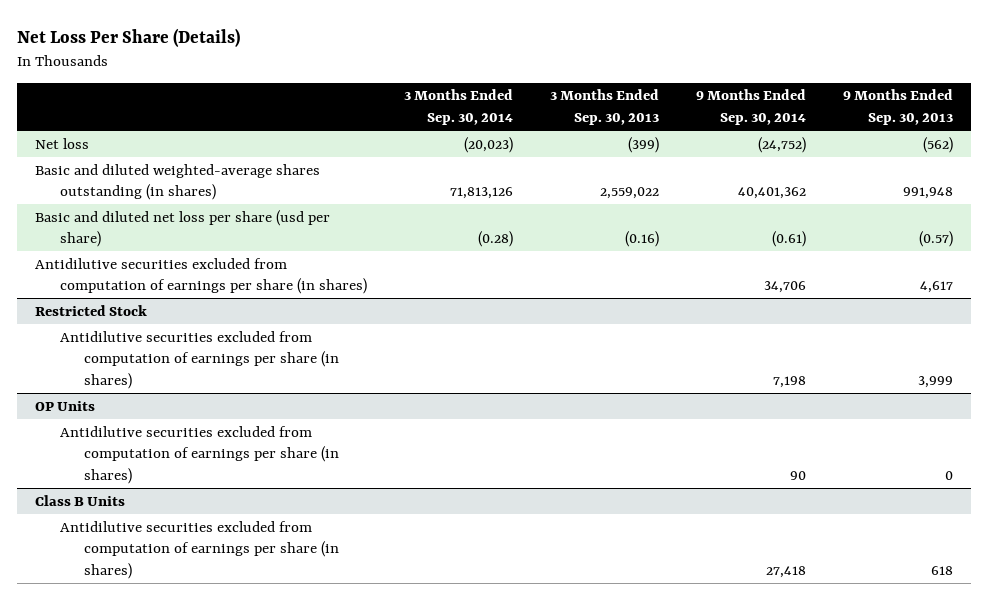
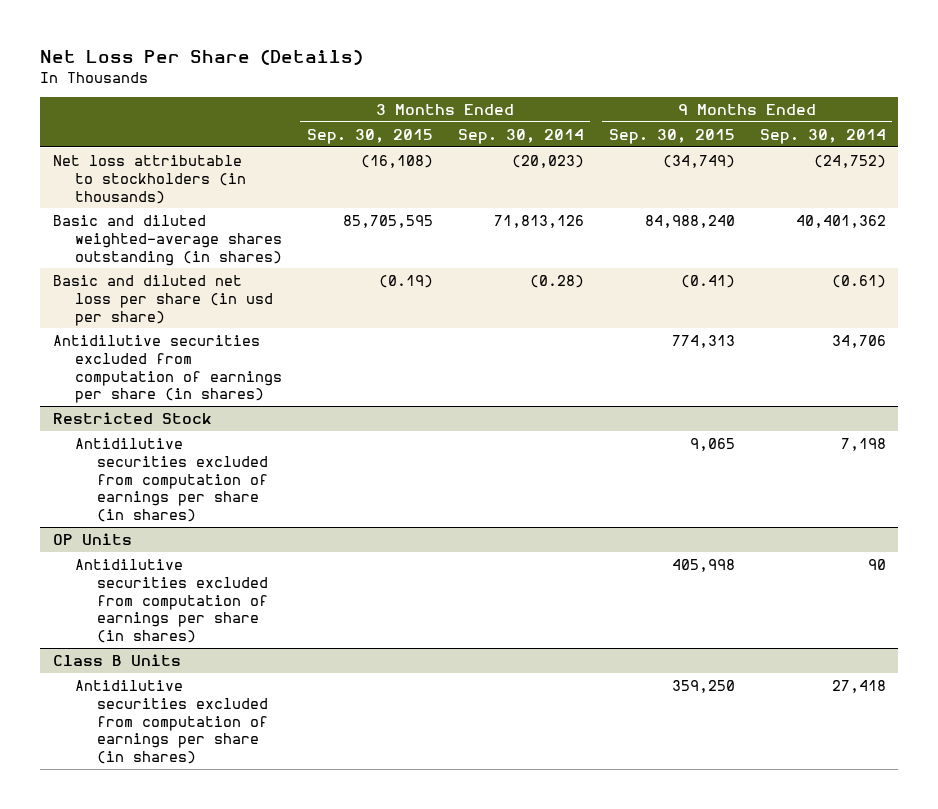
- | 3 Months Ended Sep. 30, 2014 | 3 Months Ended Sep. 30, 2013 | 9 Months Ended Sep. 30, 2014 | 9 Months Ended Sep. 30, 2013
+ | 3 Months Ended Sep. 30, 2015 | 3 Months Ended Sep. 30, 2014 | 9 Months Ended Sep. 30, 2015 | 9 Months Ended Sep. 30, 2014
- Net loss | (20,023) | (399) | (24,752) | (562)
+ Net loss attributable to stockholders (in thousands) | (16,108) | (20,023) | (34,749) | (24,752)
- Basic and diluted net loss per share (usd per share) | (0.28) | (0.16) | (0.61) | (0.57)
+ Basic and diluted net loss per share (in usd per share) | (0.19) | (0.28) | (0.41) | (0.61)

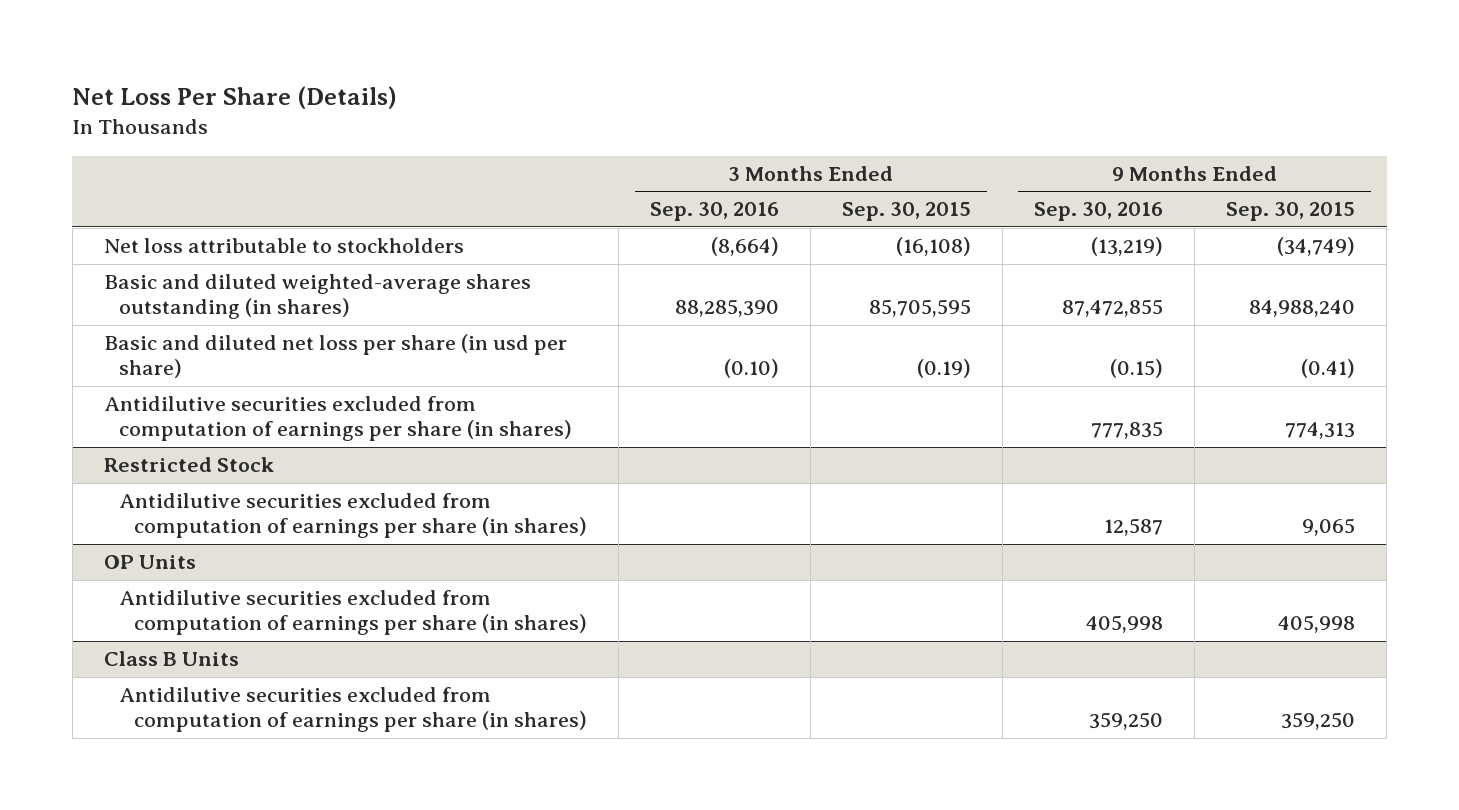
- | 3 Months Ended Sep. 30, 2015 | 3 Months Ended Sep. 30, 2014 | 9 Months Ended Sep. 30, 2015 | 9 Months Ended Sep. 30, 2014
+ | 3 Months Ended Sep. 30, 2016 | 3 Months Ended Sep. 30, 2015 | 9 Months Ended Sep. 30, 2016 | 9 Months Ended Sep. 30, 2015
- Net loss attributable to stockholders (in thousands) | (16,108) | (20,023) | (34,749) | (24,752)
+ Net loss attributable to stockholders | (8,664) | (16,108) | (13,219) | (34,749)

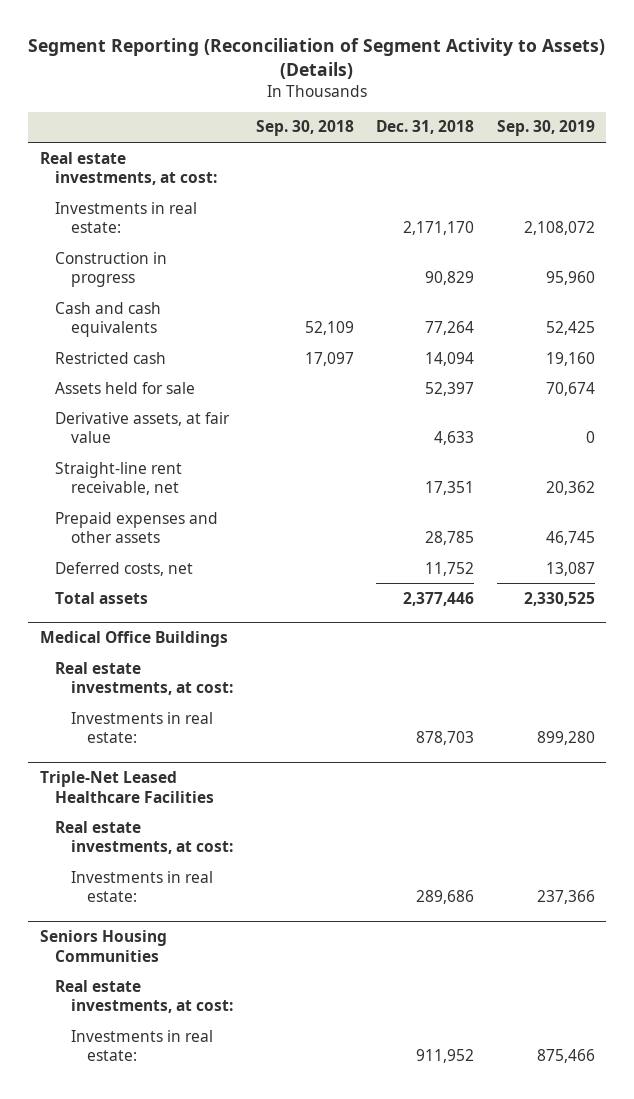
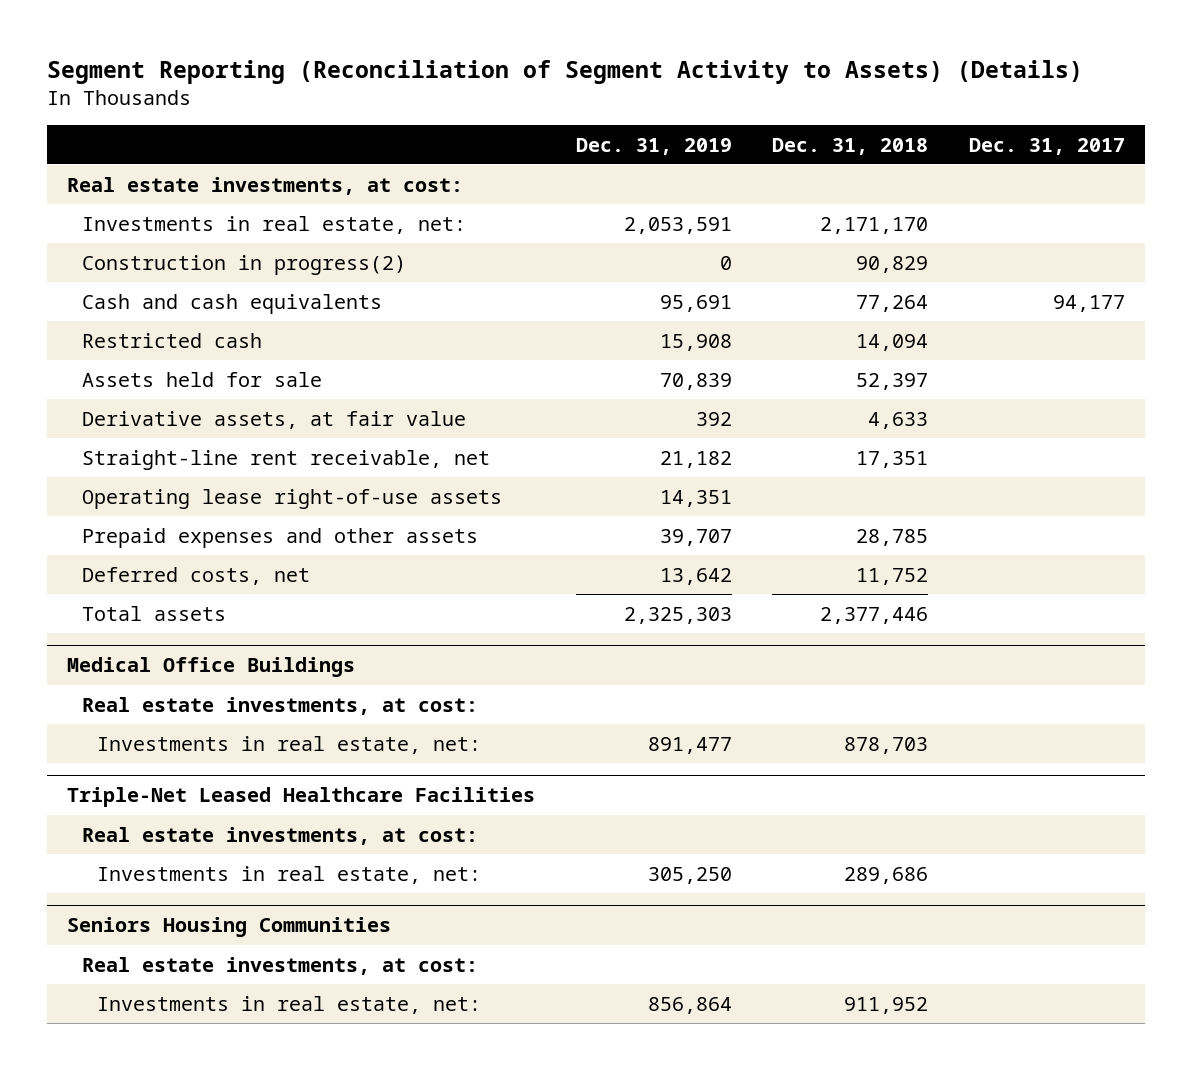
- | Sep. 30, 2018 | Dec. 31, 2018 | Sep. 30, 2019
+ | Dec. 31, 2019 | Dec. 31, 2018 | Dec. 31, 2017
- Investments in real estate: | | 2,171,170 | 2,108,072
- Construction in progress | | 90,829 | 95,960
+ Investments in real estate, net: | 2,053,591 | 2,171,170 |
+ Construction in progress(2) | 0 | 90,829 |
+ Operating lease right-of-use assets | 14,351 | |
@ Medical Office Buildings
- Investments in real estate: | | 878,703 | 899,280
+ Investments in real estate, net: | 891,477 | 878,703 |
@ Triple-Net Leased Healthcare Facilities
- Investments in real estate: | | 289,686 | 237,366
+ Investments in real estate, net: | 305,250 | 289,686 |
@ Seniors Housing Communities
- Investments in real estate: | | 911,952 | 875,466
+ Investments in real estate, net: | 856,864 | 911,952 |

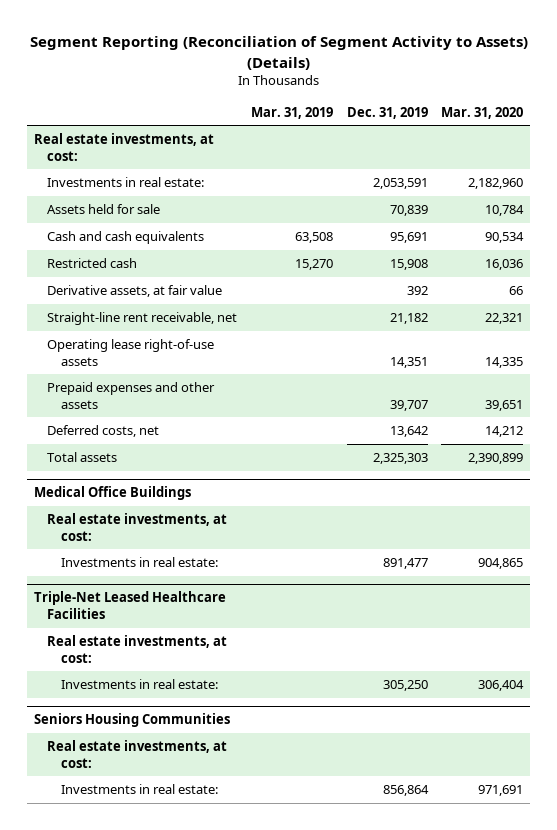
- | Dec. 31, 2019 | Dec. 31, 2018 | Dec. 31, 2017
+ | Mar. 31, 2019 | Dec. 31, 2019 | Mar. 31, 2020
- Investments in real estate, net: | 2,053,591 | 2,171,170 |
- Construction in progress(2) | 0 | 90,829 |
+ Investments in real estate: | | 2,053,591 | 2,182,960
moved up: Assets held for sale | | 70,839 | 10,784
@ Medical Office Buildings
- Investments in real estate, net: | 891,477 | 878,703 |
+ Investments in real estate: | | 891,477 | 904,865
@ Triple-Net Leased Healthcare Facilities
- Investments in real estate, net: | 305,250 | 289,686 |
+ Investments in real estate: | | 305,250 | 306,404
@ Seniors Housing Communities
- Investments in real estate, net: | 856,864 | 911,952 |
+ Investments in real estate: | | 856,864 | 971,691

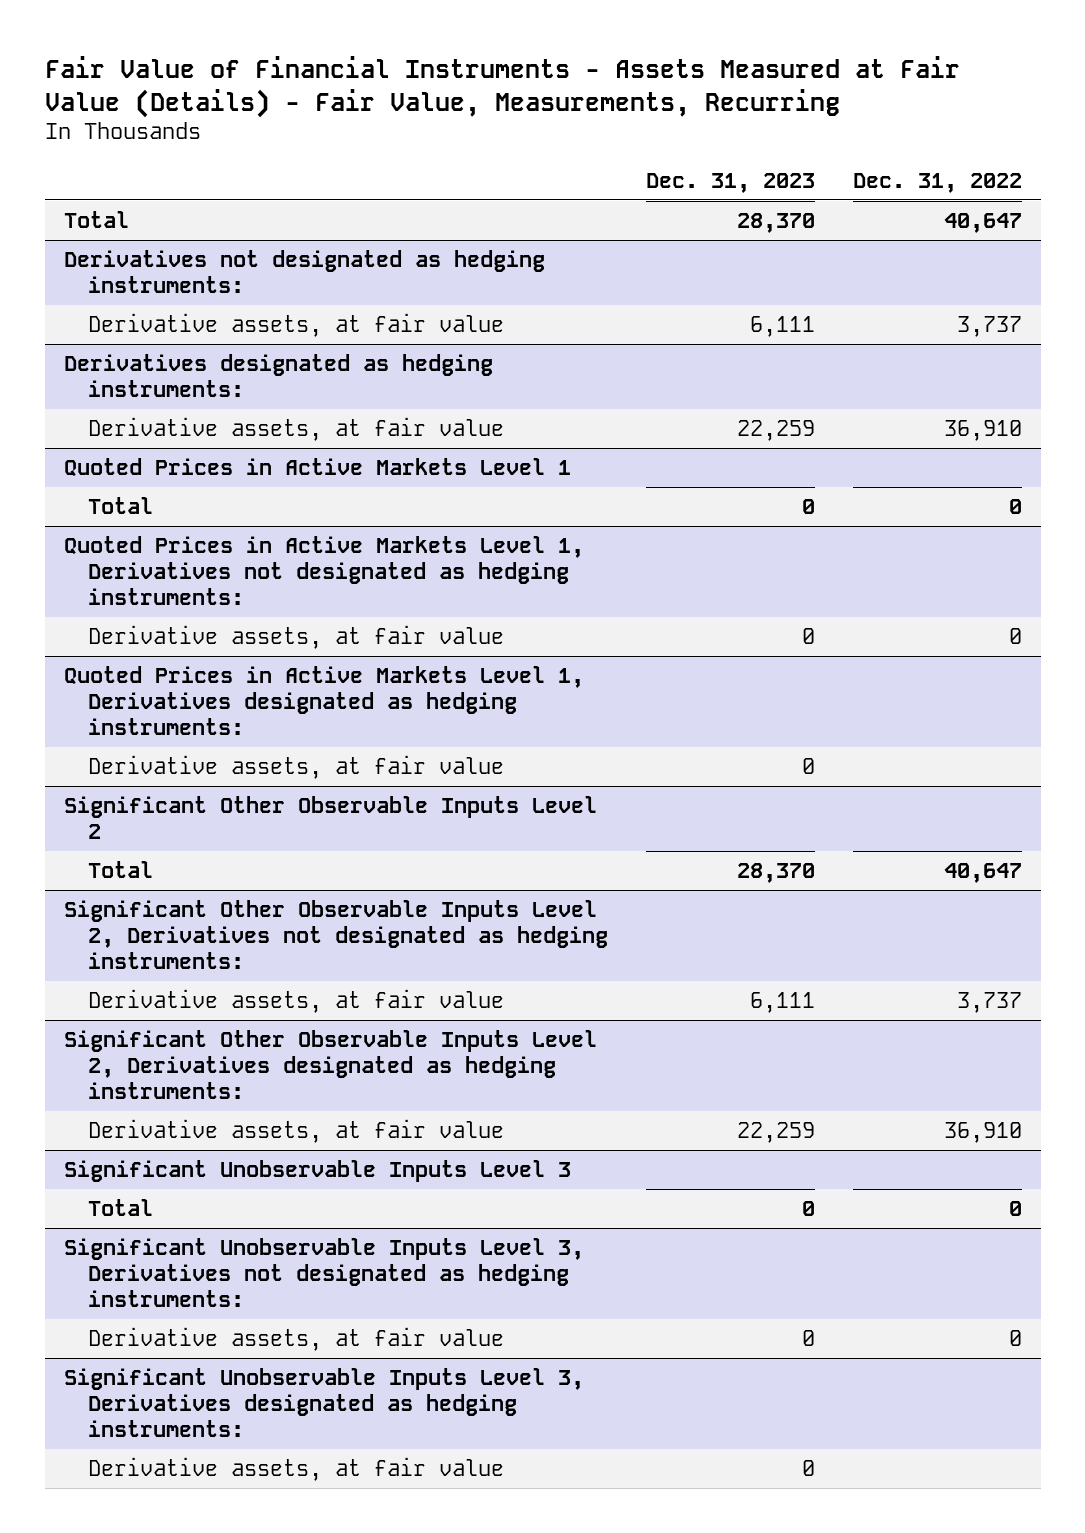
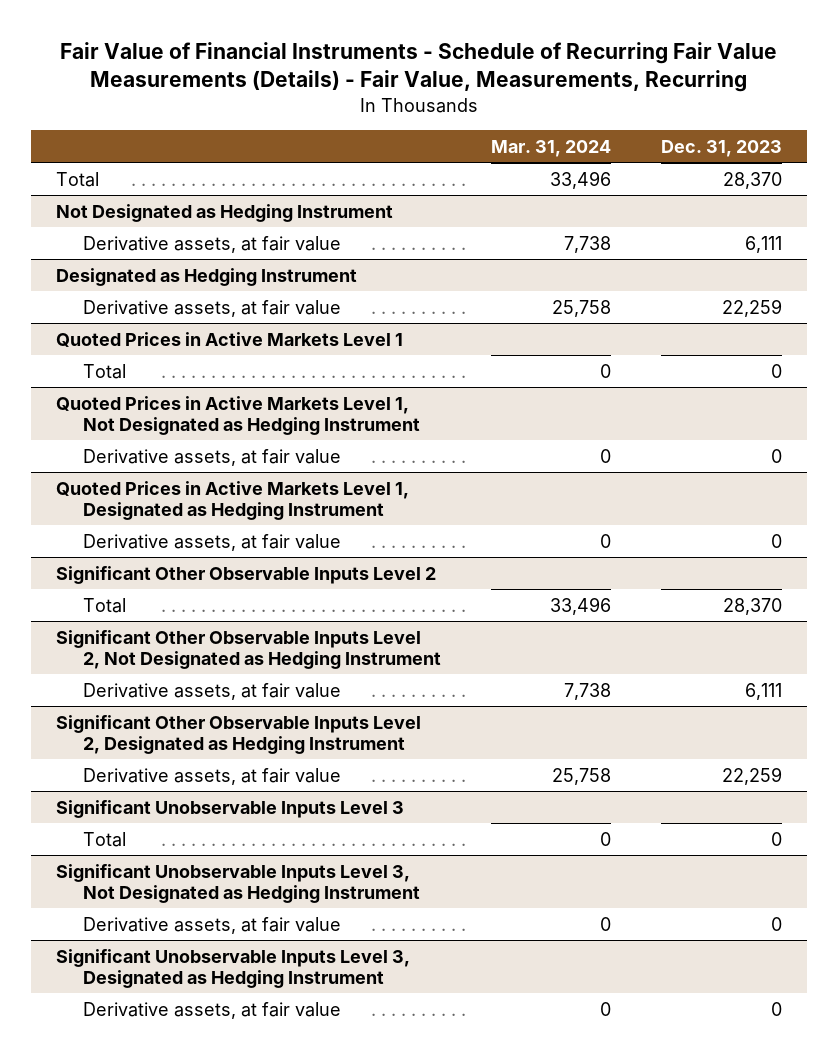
- Fair Value of Financial Instruments - Assets Measured at Fair Value (Details) - Fair Value, Measurements, Recurring
+ Fair Value of Financial Instruments - Schedule of Recurring Fair Value Measurements (Details) - Fair Value, Measurements, Recurring
- | Dec. 31, 2023 | Dec. 31, 2022
+ | Mar. 31, 2024 | Dec. 31, 2023
- Derivatives not designated as hedging instruments:
+ Not Designated as Hedging Instrument
- Derivatives designated as hedging instruments:
+ Designated as Hedging Instrument
- Quoted Prices in Active Markets Level 1, Derivatives not designated as hedging instruments:
+ Quoted Prices in Active Markets Level 1, Not Designated as Hedging Instrument
- Quoted Prices in Active Markets Level 1, Derivatives designated as hedging instruments:
+ Quoted Prices in Active Markets Level 1, Designated as Hedging Instrument
- Significant Other Observable Inputs Level 2, Derivatives not designated as hedging instruments:
+ Significant Other Observable Inputs Level 2, Not Designated as Hedging Instrument
- Significant Other Observable Inputs Level 2, Derivatives designated as hedging instruments:
+ Significant Other Observable Inputs Level 2, Designated as Hedging Instrument
- Significant Unobservable Inputs Level 3, Derivatives not designated as hedging instruments:
+ Significant Unobservable Inputs Level 3, Not Designated as Hedging Instrument
- Significant Unobservable Inputs Level 3, Derivatives designated as hedging instruments:
+ Significant Unobservable Inputs Level 3, Designated as Hedging Instrument

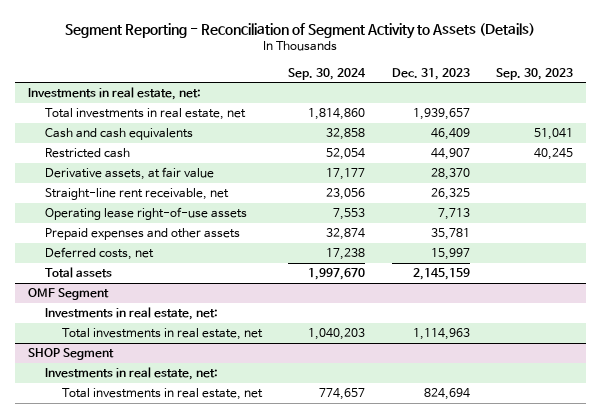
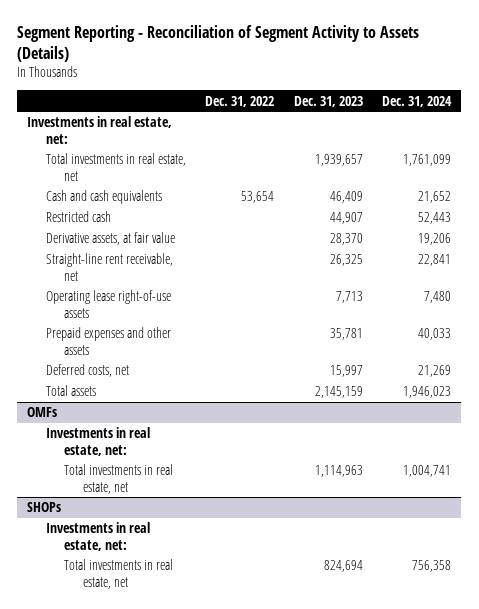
- | Sep. 30, 2024 | Dec. 31, 2023 | Sep. 30, 2023
+ | Dec. 31, 2022 | Dec. 31, 2023 | Dec. 31, 2024
- OMF Segment
+ OMFs
- SHOP Segment
+ SHOPs

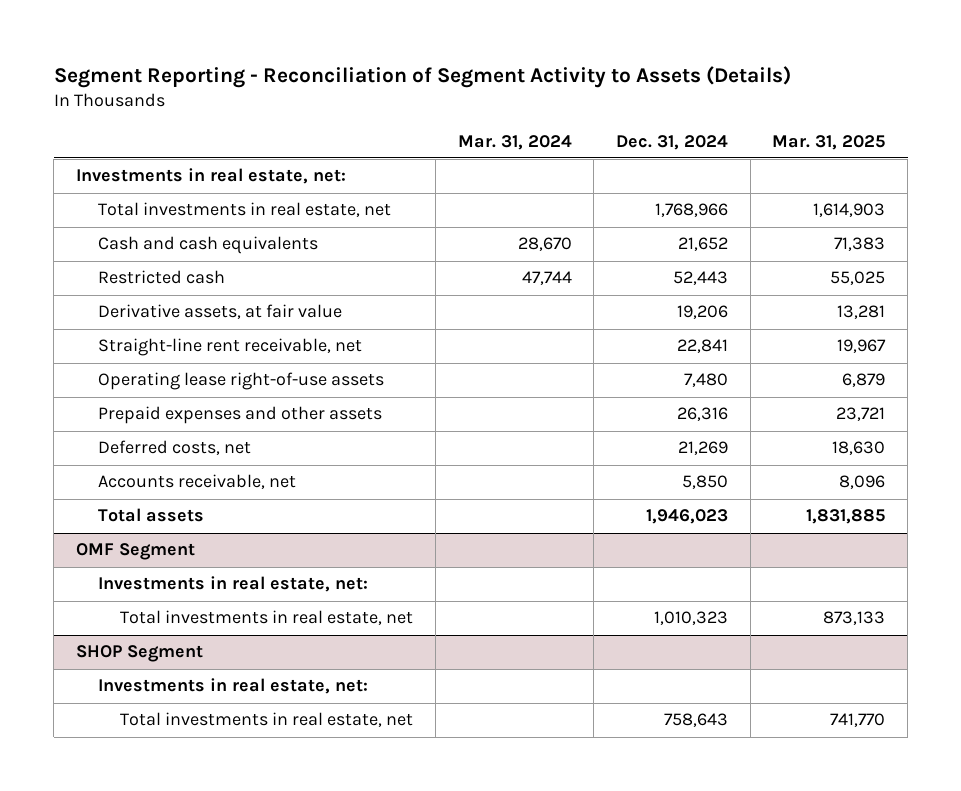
- | Dec. 31, 2022 | Dec. 31, 2023 | Dec. 31, 2024
+ | Mar. 31, 2024 | Dec. 31, 2024 | Mar. 31, 2025
- Total investments in real estate, net | | 1,939,657 | 1,761,099
+ Total investments in real estate, net | | 1,768,966 | 1,614,903
- Prepaid expenses and other assets | | 35,781 | 40,033
+ Prepaid expenses and other assets | | 26,316 | 23,721
+ Accounts receivable, net | | 5,850 | 8,096
- OMFs
+ OMF Segment
- Total investments in real estate, net | | 1,114,963 | 1,004,741
- SHOPs
+ Total investments in real estate, net | | 1,010,323 | 873,133
+ SHOP Segment
- Total investments in real estate, net | | 824,694 | 756,358
+ Total investments in real estate, net | | 758,643 | 741,770

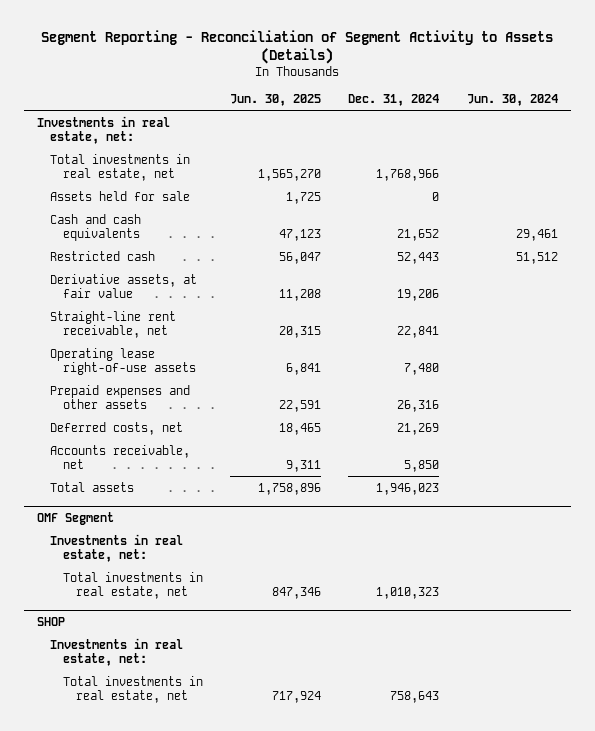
- | Mar. 31, 2024 | Dec. 31, 2024 | Mar. 31, 2025
+ | Jun. 30, 2025 | Dec. 31, 2024 | Jun. 30, 2024
+ Assets held for sale | 1,725 | 0 |
- SHOP Segment
+ SHOP

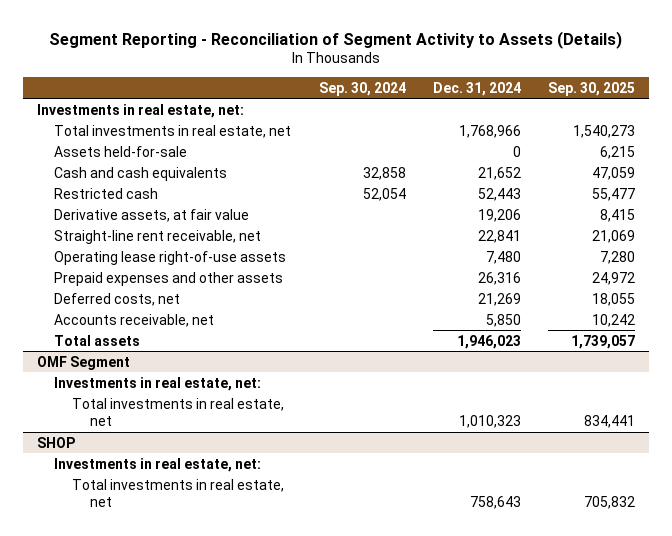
- | Jun. 30, 2025 | Dec. 31, 2024 | Jun. 30, 2024
+ | Sep. 30, 2024 | Dec. 31, 2024 | Sep. 30, 2025
- Assets held for sale | 1,725 | 0 |
+ Assets held-for-sale | | 0 | 6,215

